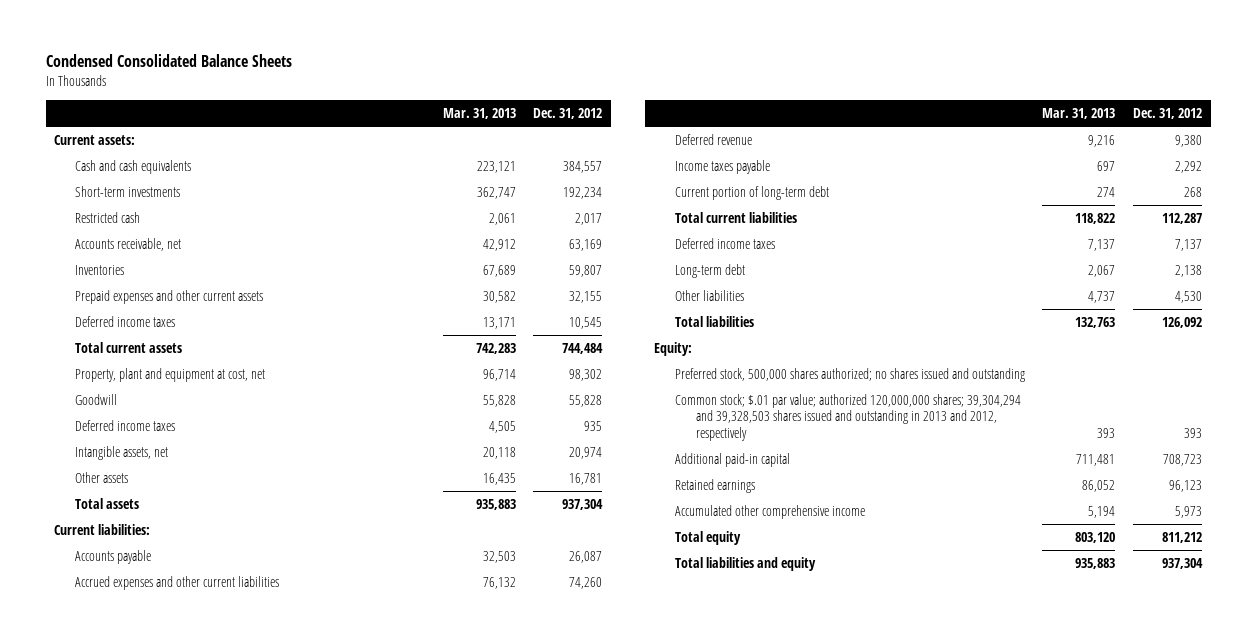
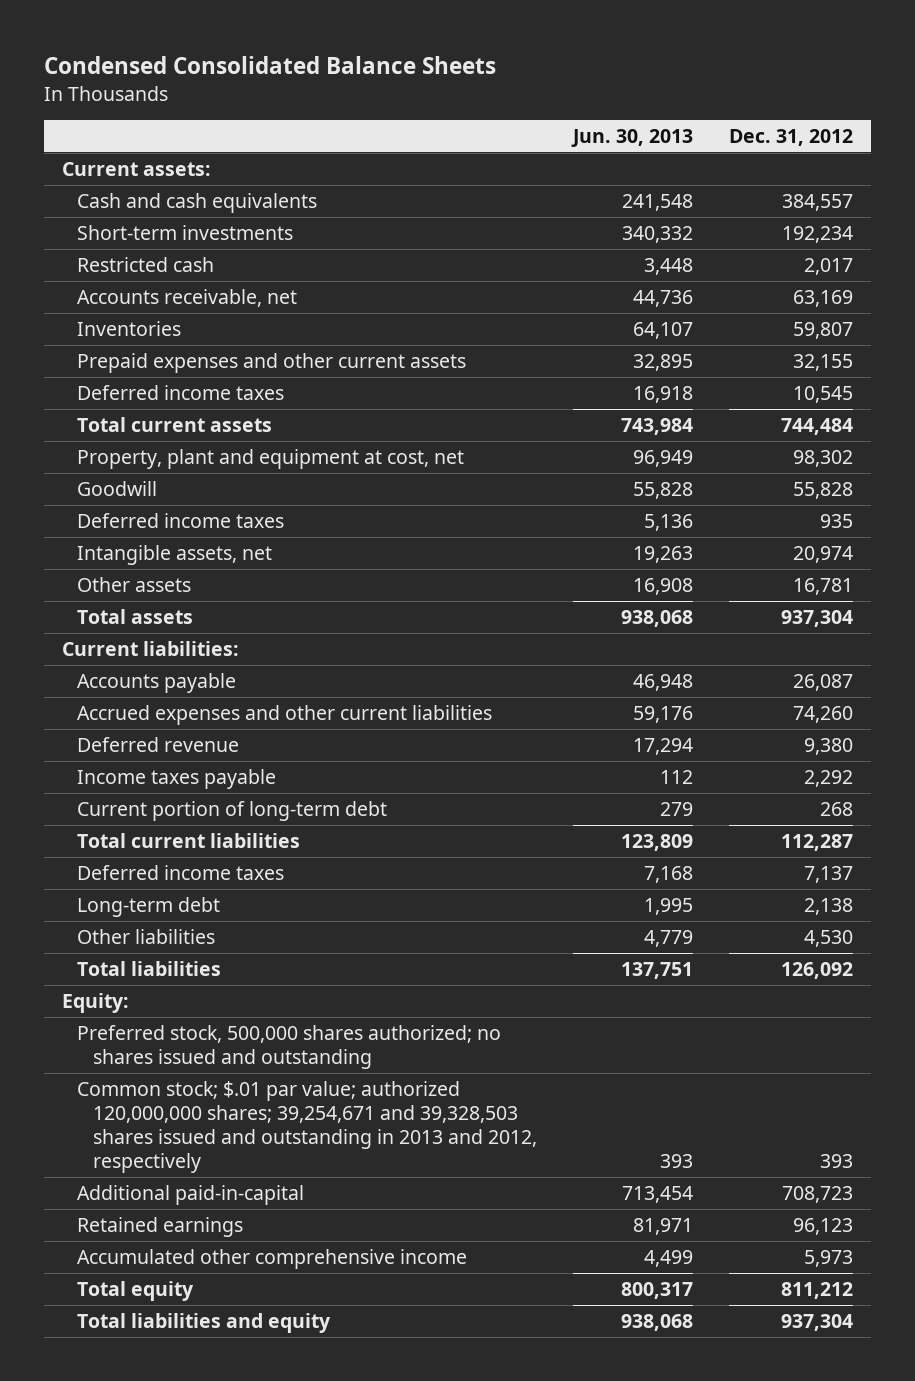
- | Mar. 31, 2013 | Dec. 31, 2012
+ | Jun. 30, 2013 | Dec. 31, 2012
- Common stock; $.01 par value; authorized 120,000,000 shares; 39,304,294 and 39,328,503 shares issued and outstanding in 2013 and 2012, respectively | 393 | 393
- Additional paid-in capital | 711,481 | 708,723
+ Common stock; $.01 par value; authorized 120,000,000 shares; 39,254,671 and 39,328,503 shares issued and outstanding in 2013 and 2012, respectively | 393 | 393
+ Additional paid-in-capital | 713,454 | 708,723

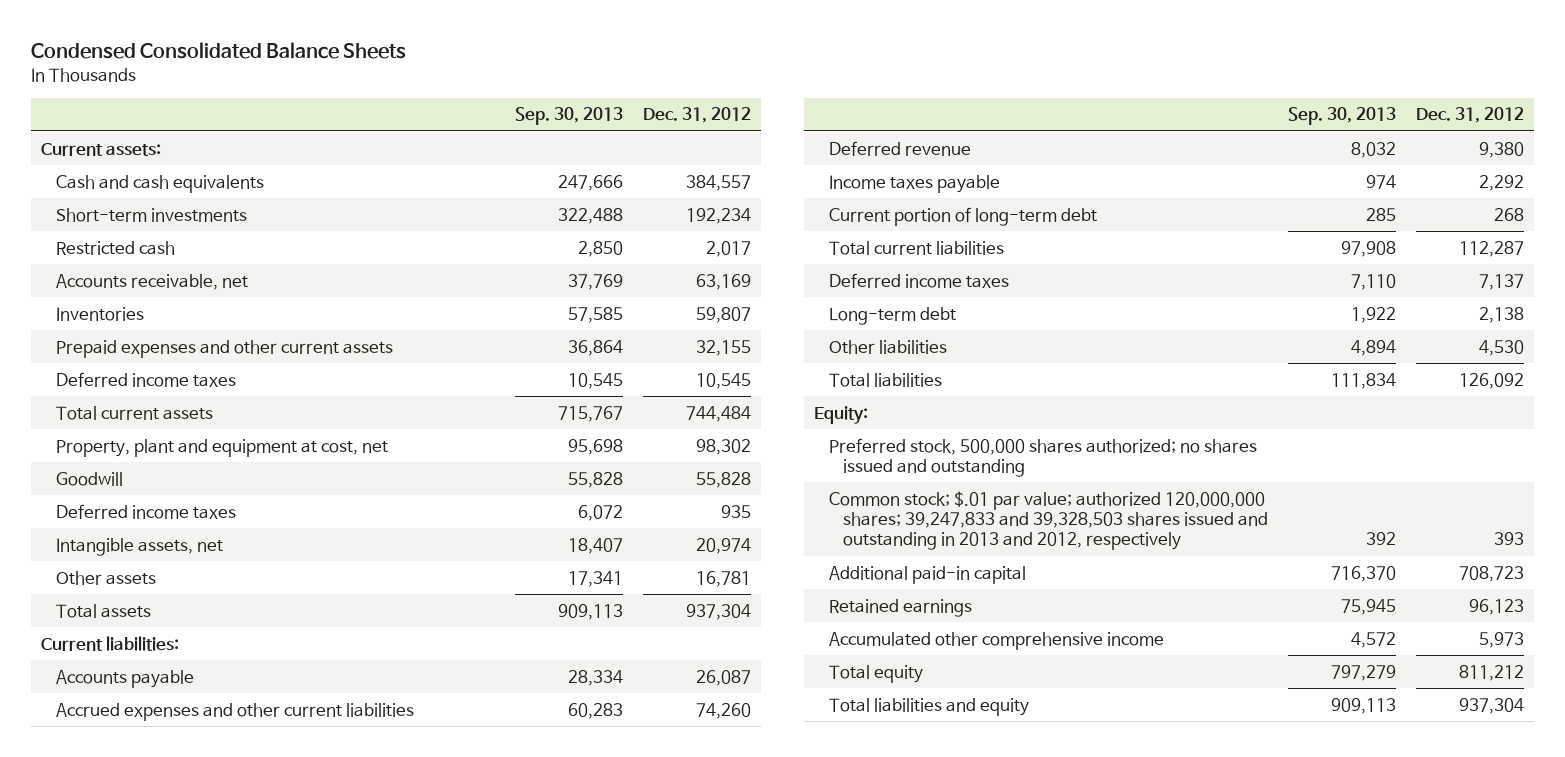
- | Jun. 30, 2013 | Dec. 31, 2012
+ | Sep. 30, 2013 | Dec. 31, 2012
- Common stock; $.01 par value; authorized 120,000,000 shares; 39,254,671 and 39,328,503 shares issued and outstanding in 2013 and 2012, respectively | 393 | 393
- Additional paid-in-capital | 713,454 | 708,723
+ Common stock; $.01 par value; authorized 120,000,000 shares; 39,247,833 and 39,328,503 shares issued and outstanding in 2013 and 2012, respectively | 392 | 393
+ Additional paid-in capital | 716,370 | 708,723

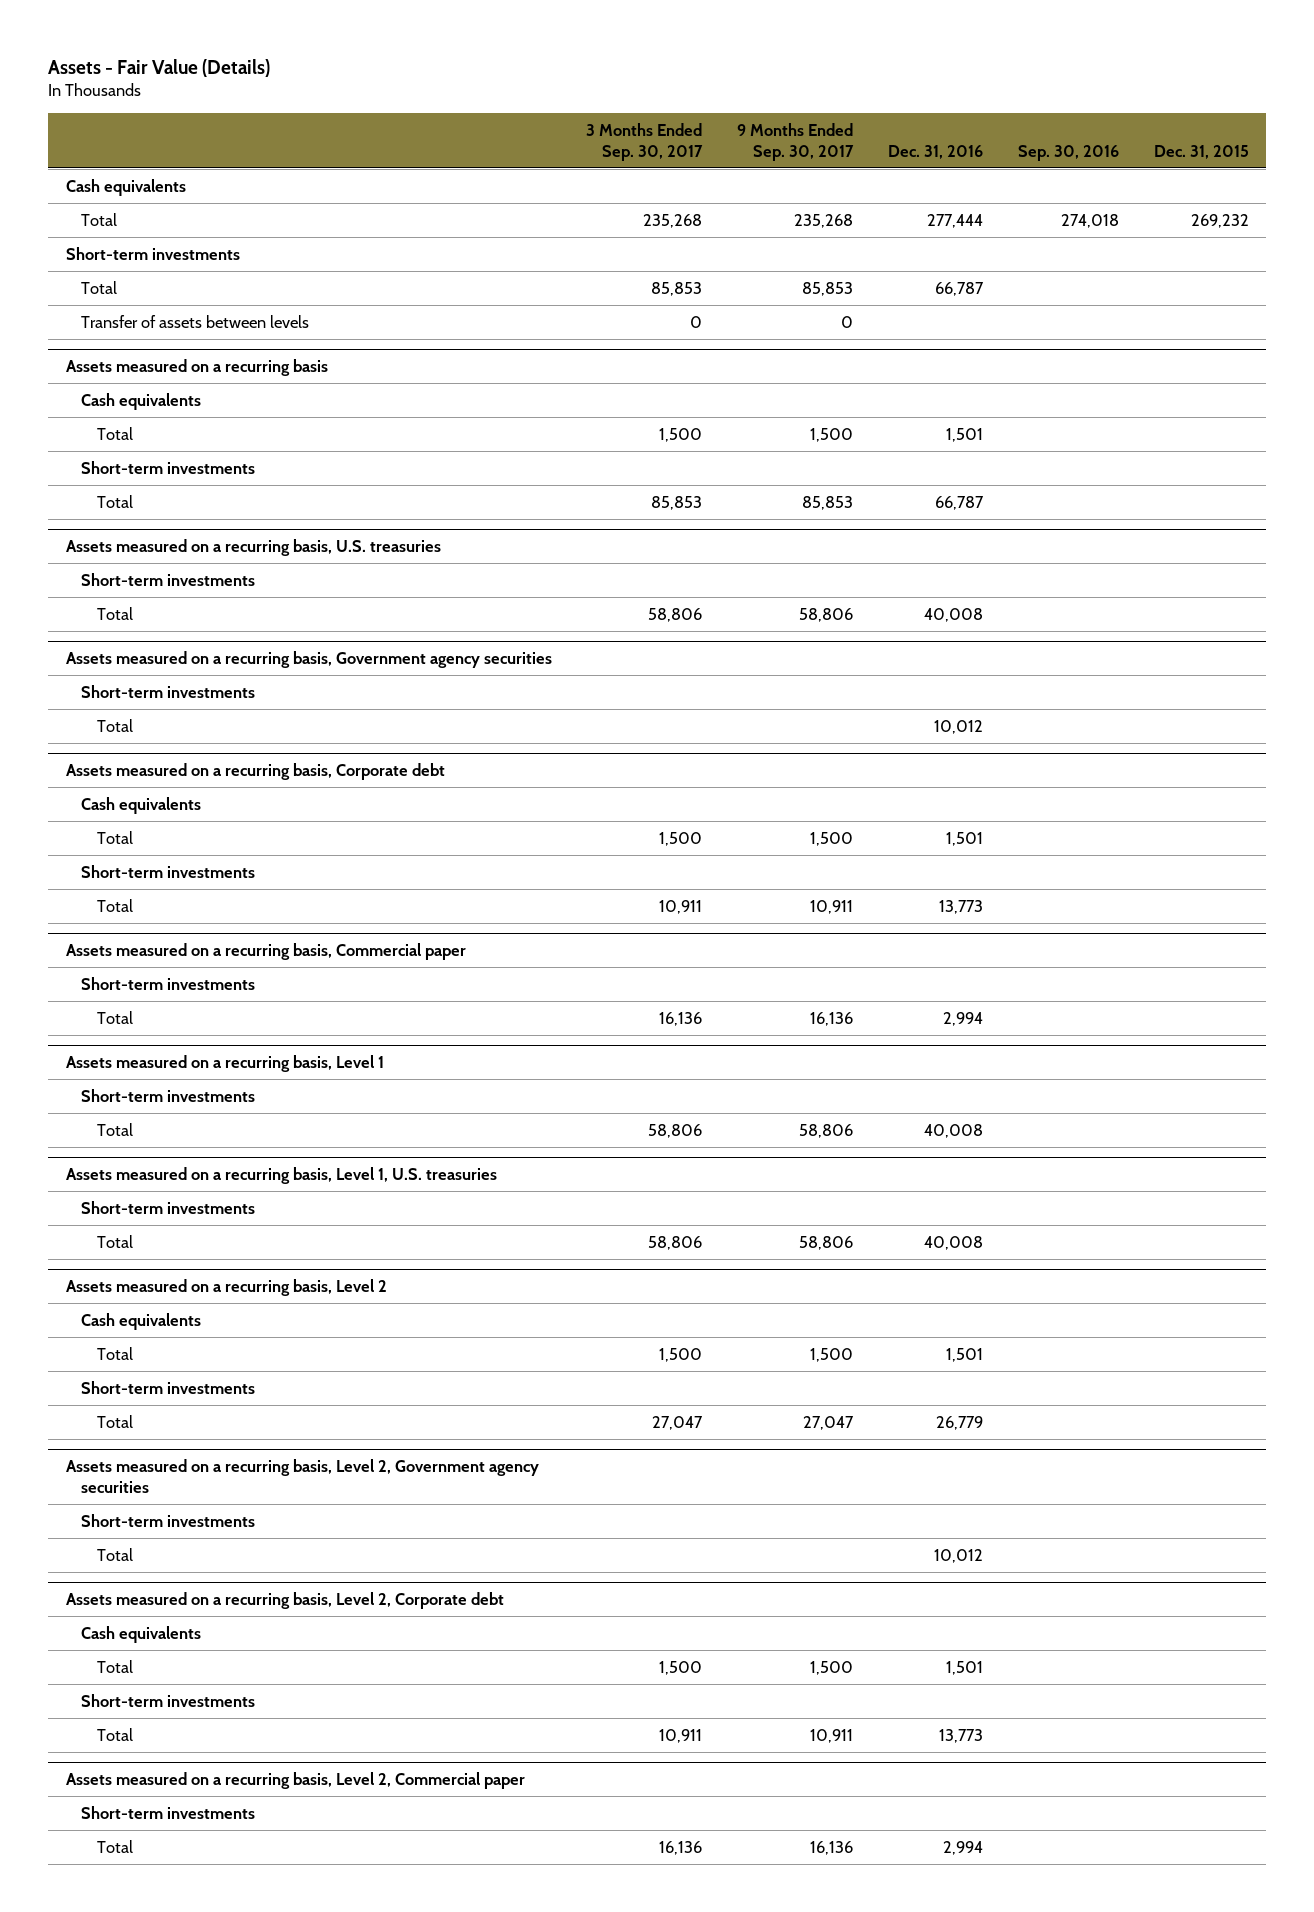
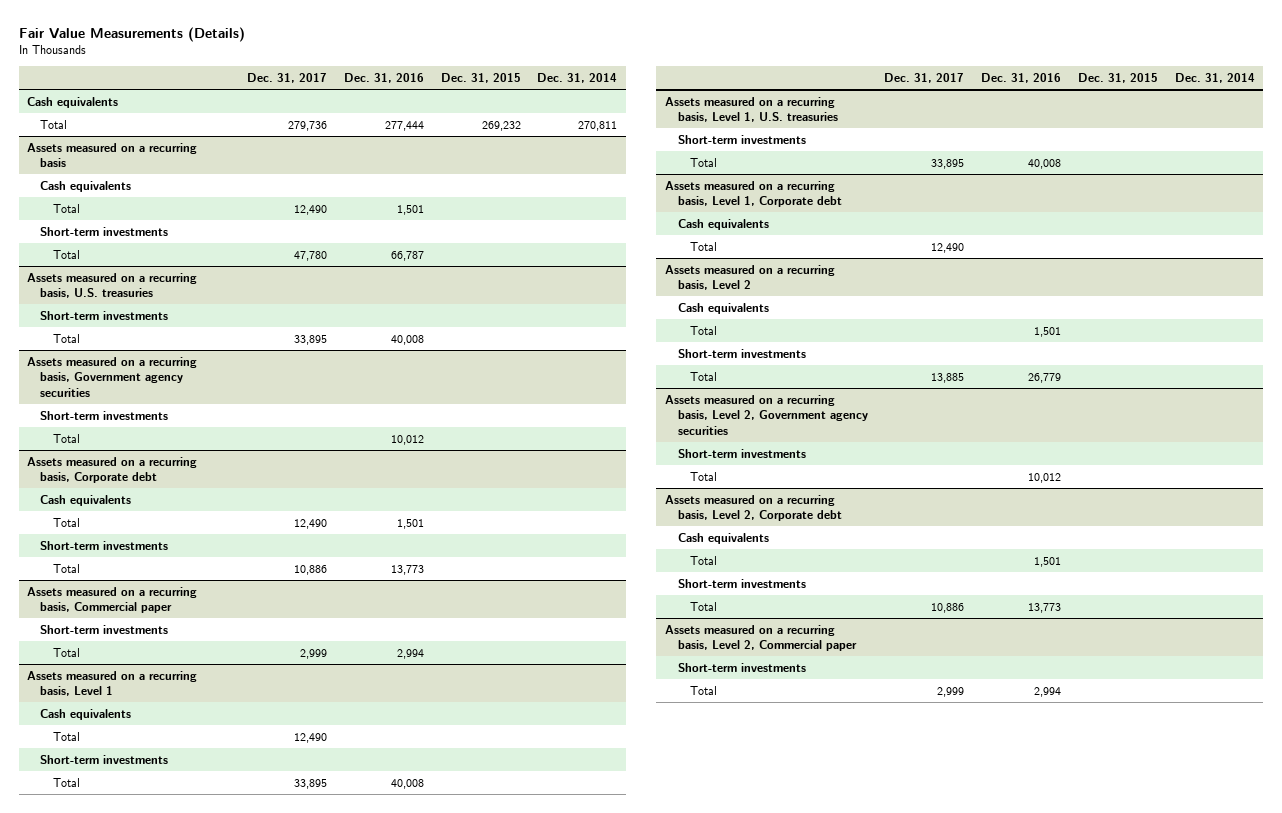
- Assets - Fair Value (Details)
+ Fair Value Measurements (Details)
- | 3 Months Ended Sep. 30, 2017 | 9 Months Ended Sep. 30, 2017 | Dec. 31, 2016 | Sep. 30, 2016 | Dec. 31, 2015
+ | Dec. 31, 2017 | Dec. 31, 2016 | Dec. 31, 2015 | Dec. 31, 2014
- Short-term investments
- Total | 85,853 | 85,853 | 66,787 | |
- Transfer of assets between levels | 0 | 0 | | |
@ Assets measured on a recurring basis, Level 1
+ Cash equivalents
+ Total | 12,490 | | |
+ Assets measured on a recurring basis, Level 1, Corporate debt
+ Cash equivalents
+ Total | 12,490 | | |

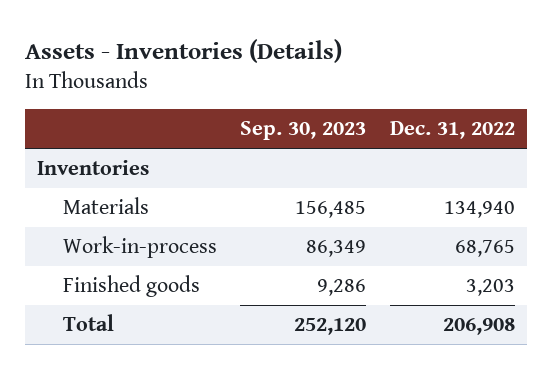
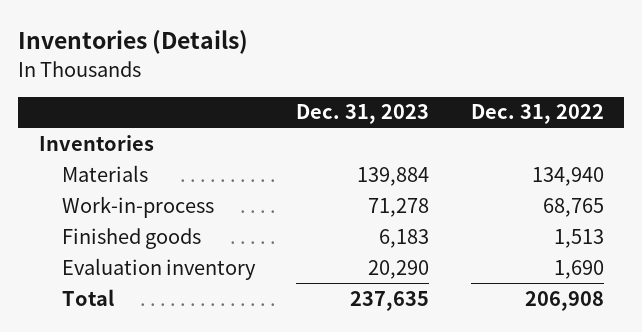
- Assets - Inventories (Details)
+ Inventories (Details)
- | Sep. 30, 2023 | Dec. 31, 2022
+ | Dec. 31, 2023 | Dec. 31, 2022
- Finished goods | 9,286 | 3,203
+ Finished goods | 6,183 | 1,513
+ Evaluation inventory | 20,290 | 1,690

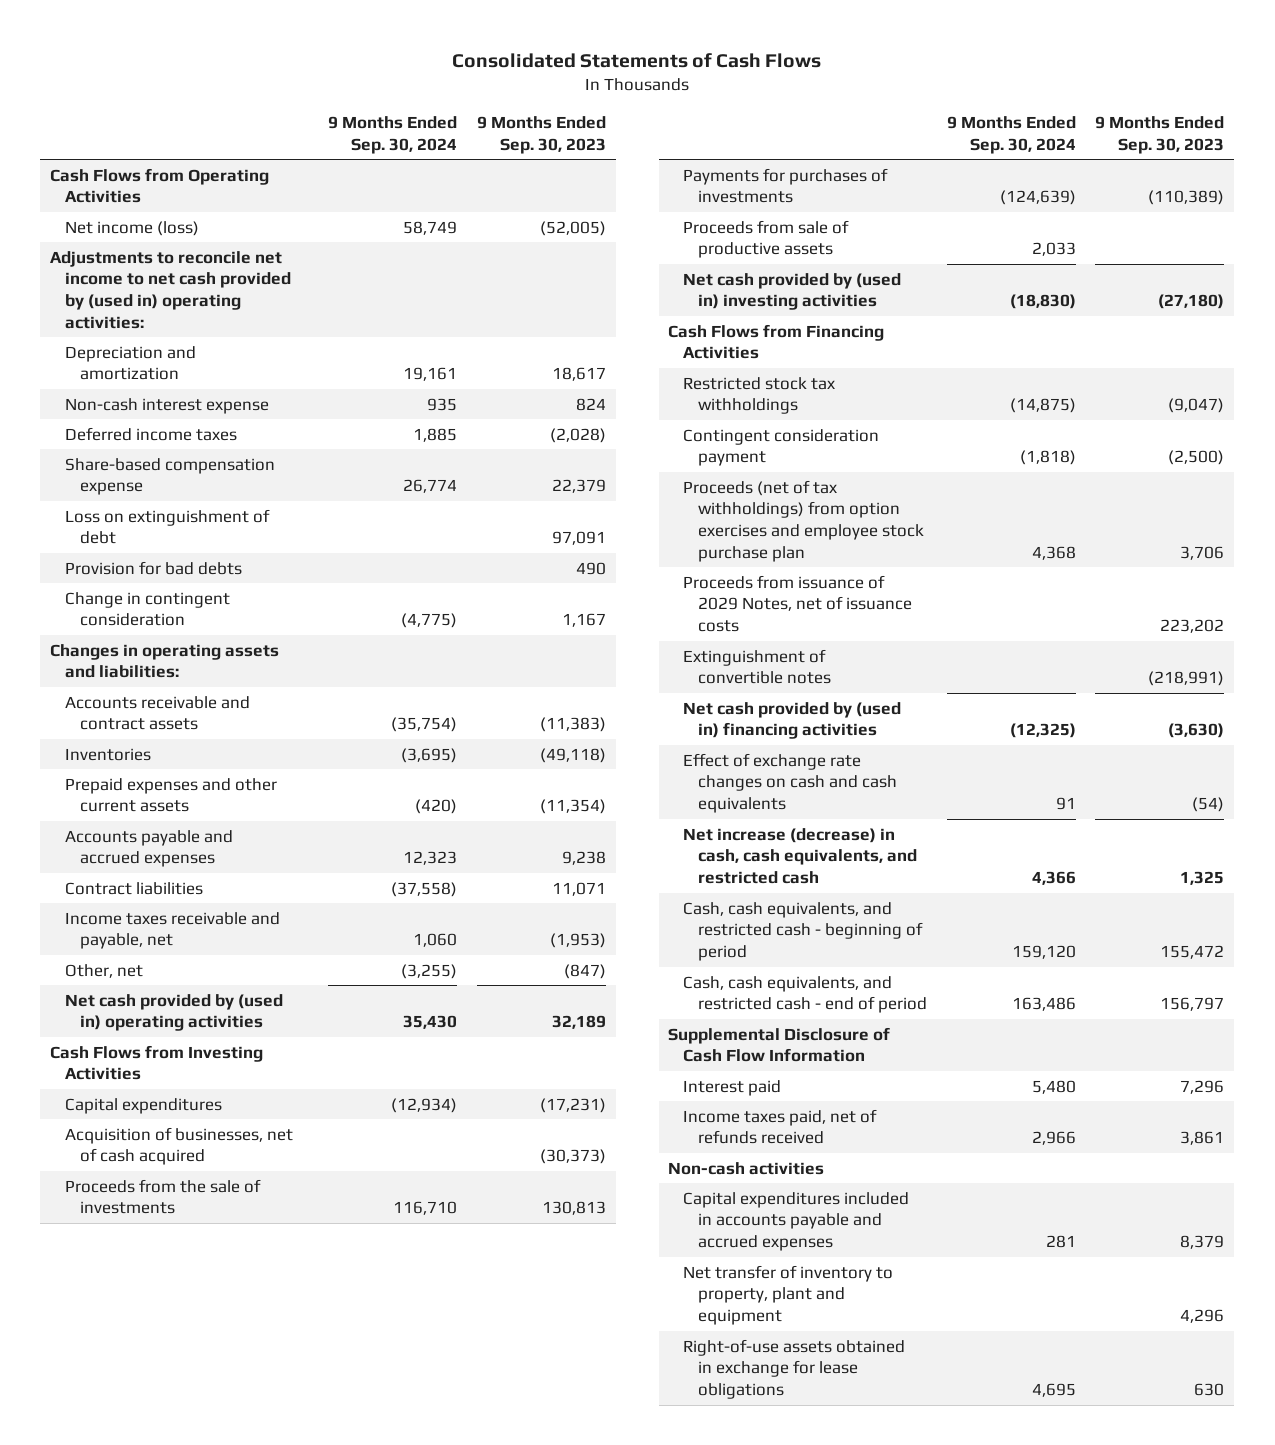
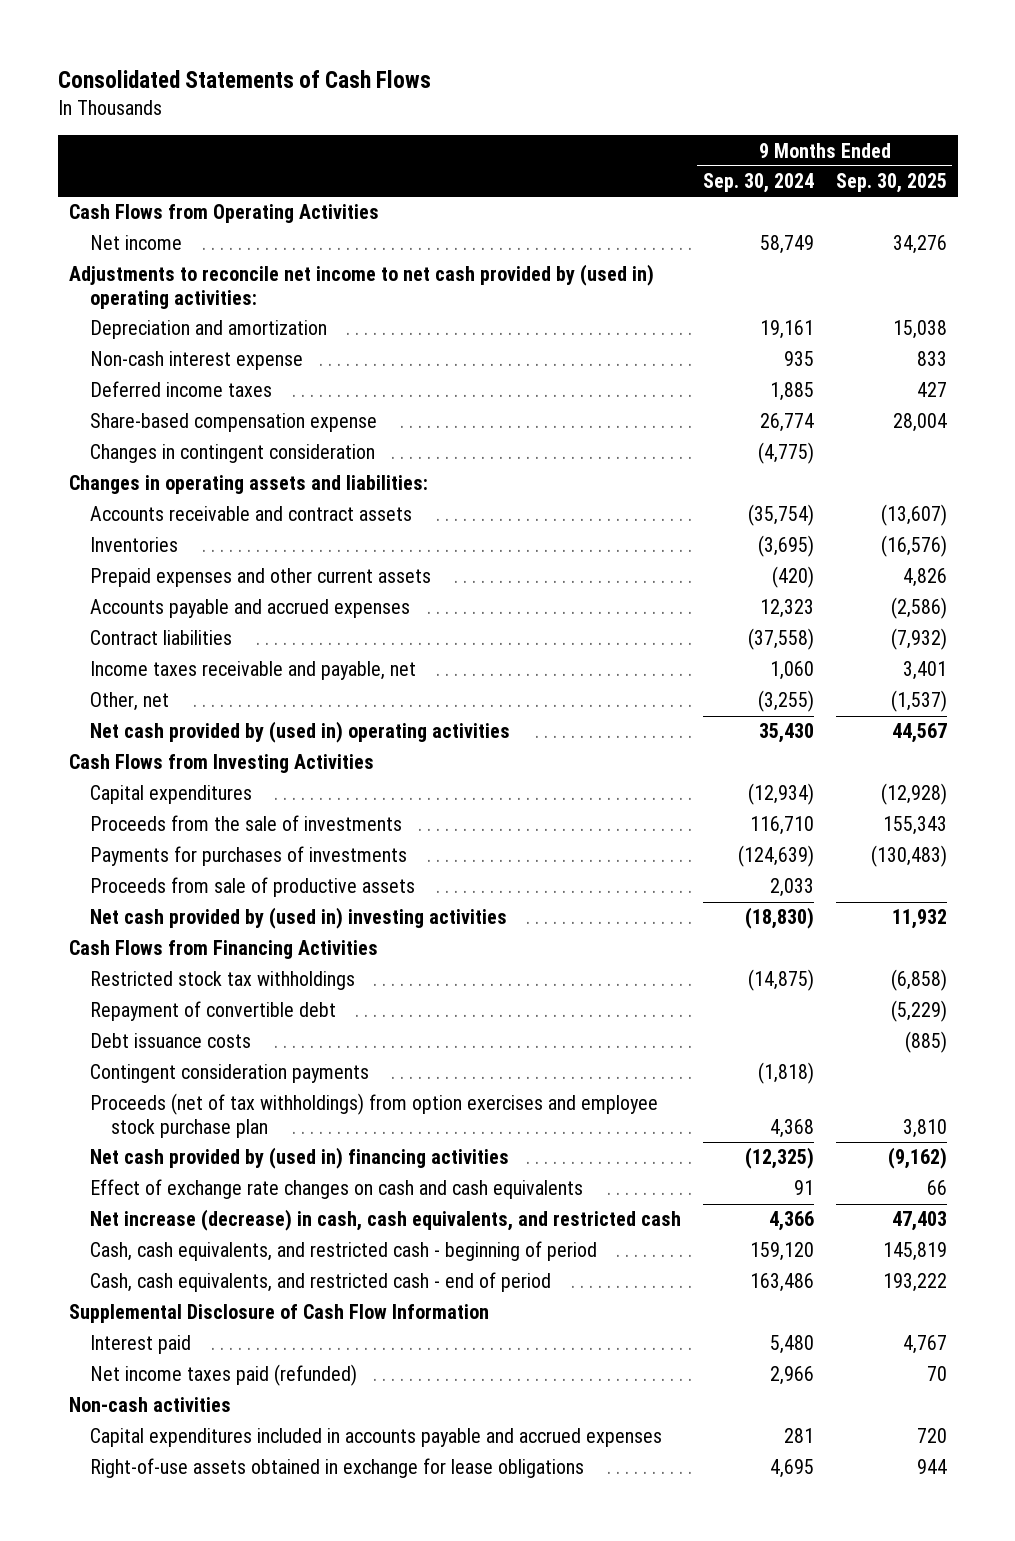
- | 9 Months Ended Sep. 30, 2024 | 9 Months Ended Sep. 30, 2023
+ | 9 Months Ended Sep. 30, 2024 | 9 Months Ended Sep. 30, 2025
- Net income (loss) | 58,749 | (52,005)
+ Net income | 58,749 | 34,276
- Loss on extinguishment of debt | | 97,091
- Provision for bad debts | | 490
- Change in contingent consideration | (4,775) | 1,167
+ Changes in contingent consideration | (4,775) |
- Acquisition of businesses, net of cash acquired | | (30,373)
- Contingent consideration payment | (1,818) | (2,500)
+ Repayment of convertible debt | | (5,229)
+ Debt issuance costs | | (885)
+ Contingent consideration payments | (1,818) |
- Proceeds from issuance of 2029 Notes, net of issuance costs | | 223,202
- Extinguishment of convertible notes | | (218,991)
- Income taxes paid, net of refunds received | 2,966 | 3,861
+ Net income taxes paid (refunded) | 2,966 | 70
- Net transfer of inventory to property, plant and equipment | | 4,296

